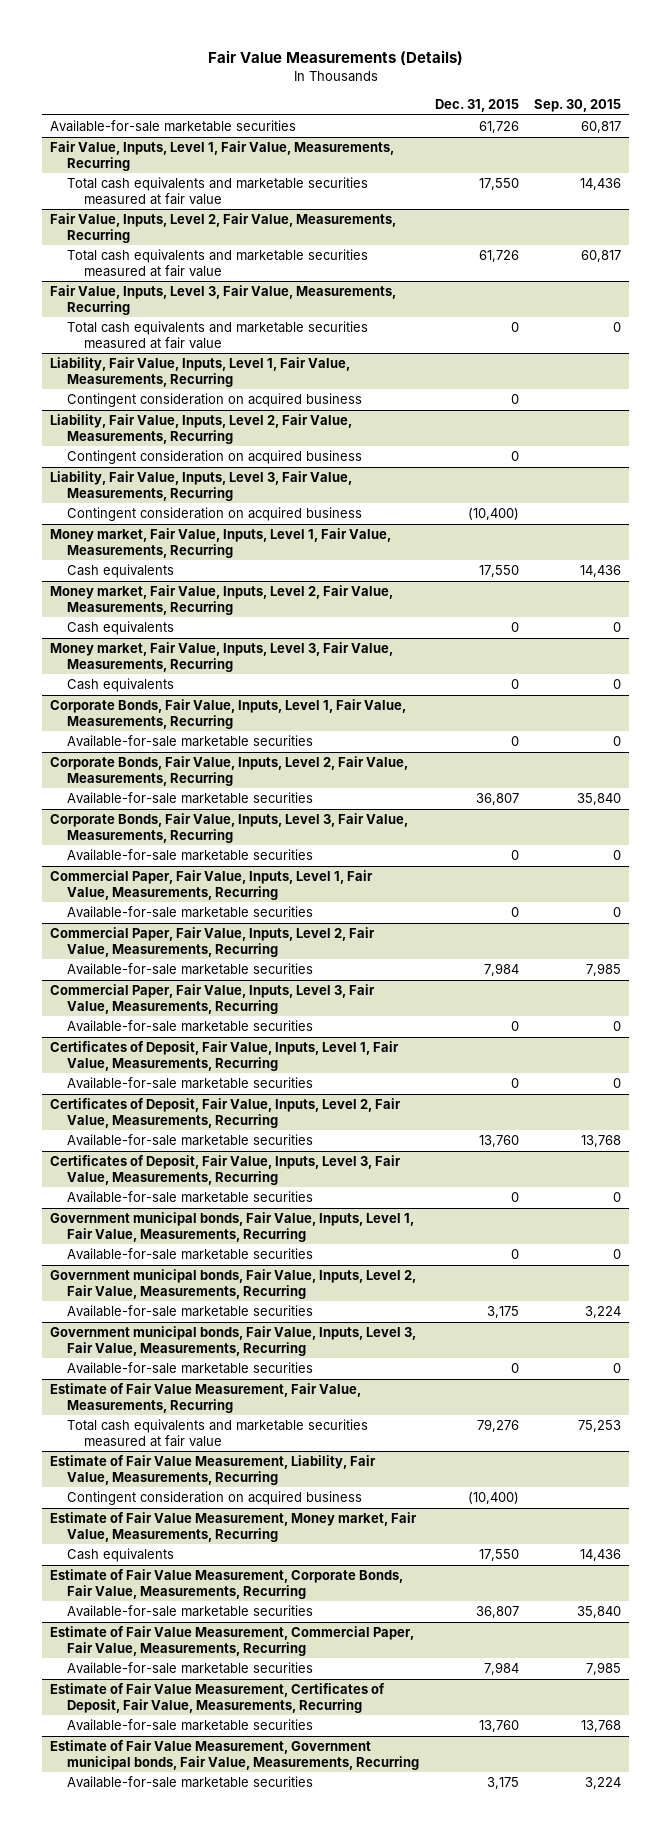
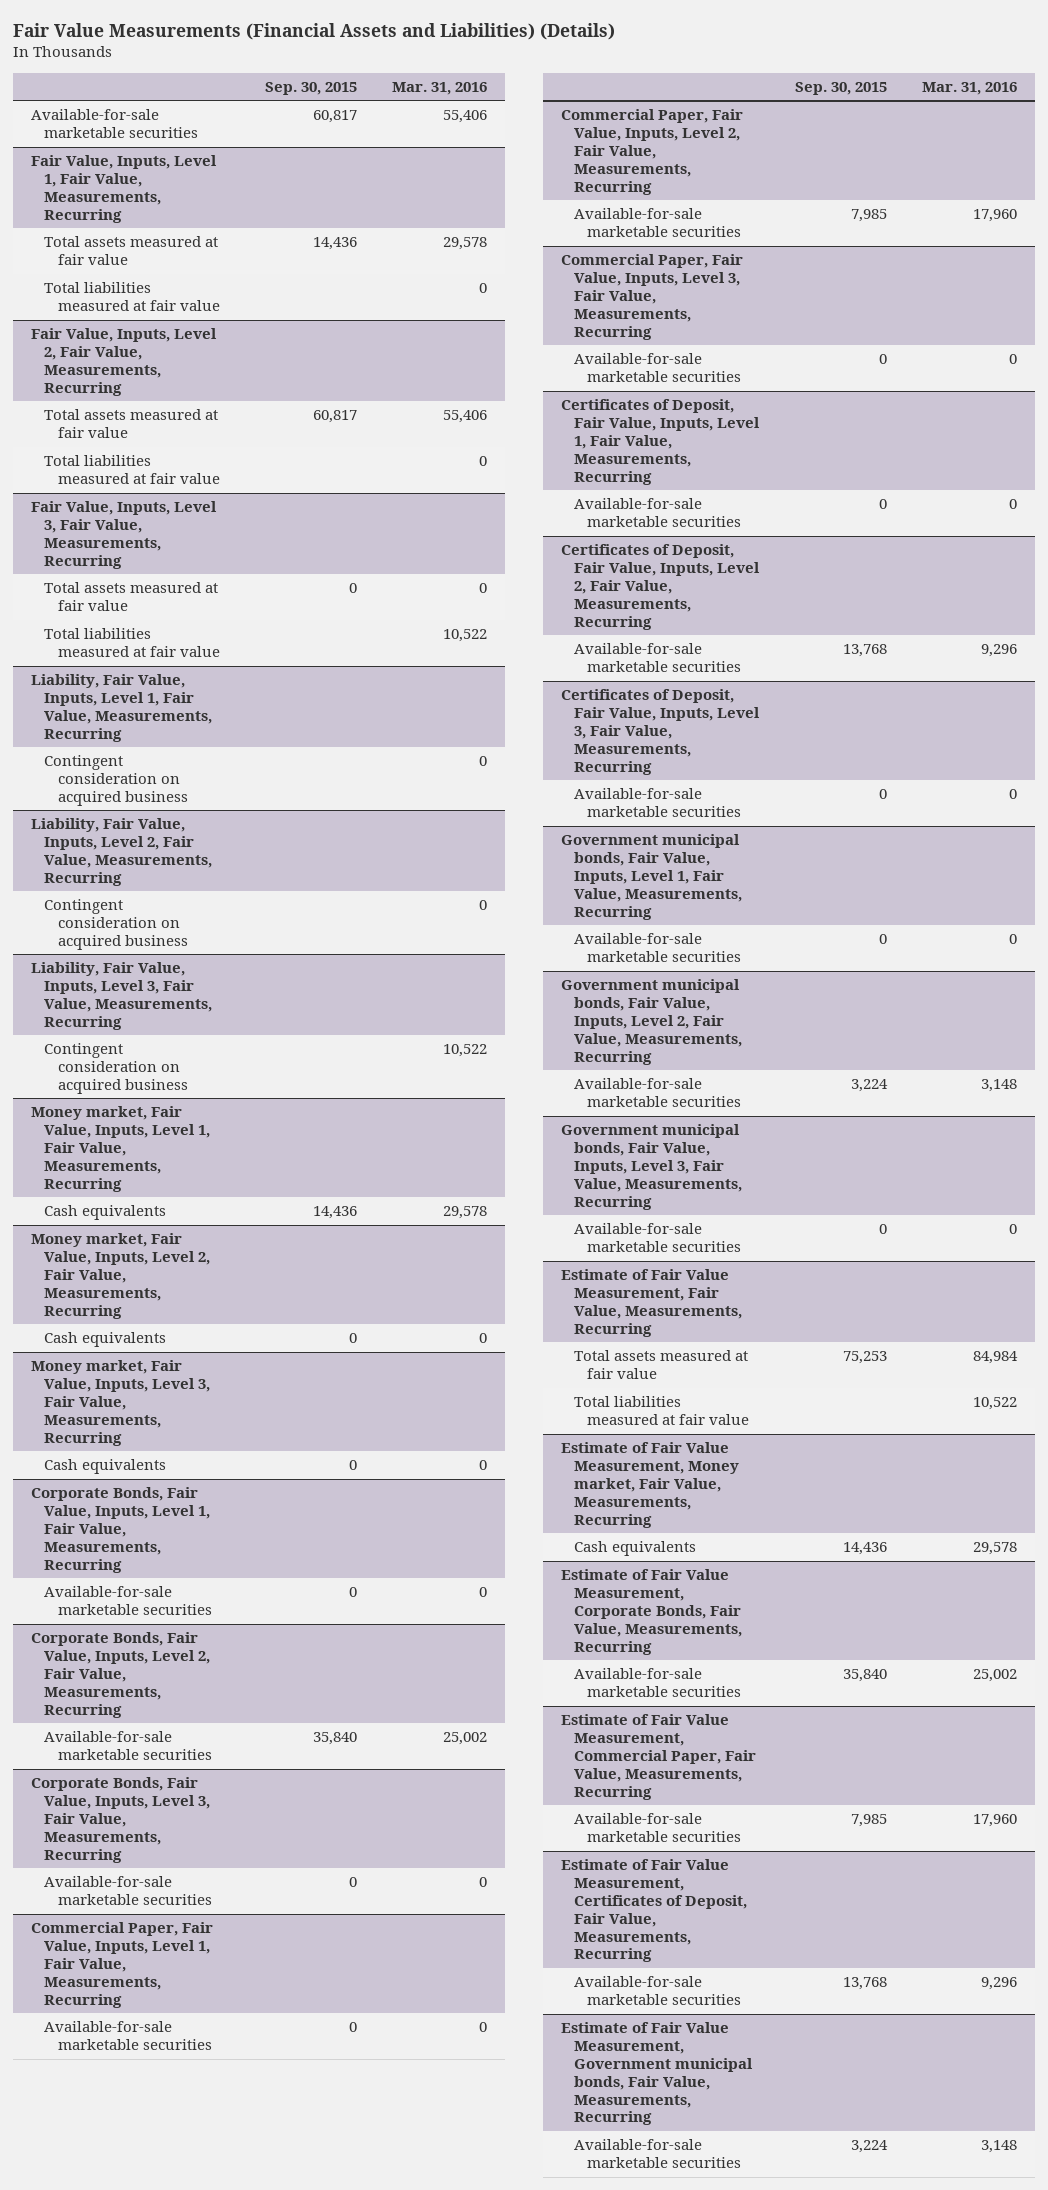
- Fair Value Measurements (Details)
+ Fair Value Measurements (Financial Assets and Liabilities) (Details)
- | Dec. 31, 2015 | Sep. 30, 2015
+ | Sep. 30, 2015 | Mar. 31, 2016
@ Fair Value, Inputs, Level 1, Fair Value, Measurements, Recurring
- Total cash equivalents and marketable securities measured at fair value | 17,550 | 14,436
+ Total assets measured at fair value | 14,436 | 29,578
+ Total liabilities measured at fair value | | 0
@ Fair Value, Inputs, Level 2, Fair Value, Measurements, Recurring
- Total cash equivalents and marketable securities measured at fair value | 61,726 | 60,817
+ Total assets measured at fair value | 60,817 | 55,406
+ Total liabilities measured at fair value | | 0
@ Fair Value, Inputs, Level 3, Fair Value, Measurements, Recurring
- Total cash equivalents and marketable securities measured at fair value | 0 | 0
+ Total assets measured at fair value | 0 | 0
+ Total liabilities measured at fair value | | 10,522
@ Estimate of Fair Value Measurement, Fair Value, Measurements, Recurring
- Total cash equivalents and marketable securities measured at fair value | 79,276 | 75,253
- Estimate of Fair Value Measurement, Liability, Fair Value, Measurements, Recurring
- Contingent consideration on acquired business | (10,400) |
@ Estimate of Fair Value Measurement, Fair Value, Measurements, Recurring
+ Total assets measured at fair value | 75,253 | 84,984
+ Total liabilities measured at fair value | | 10,522

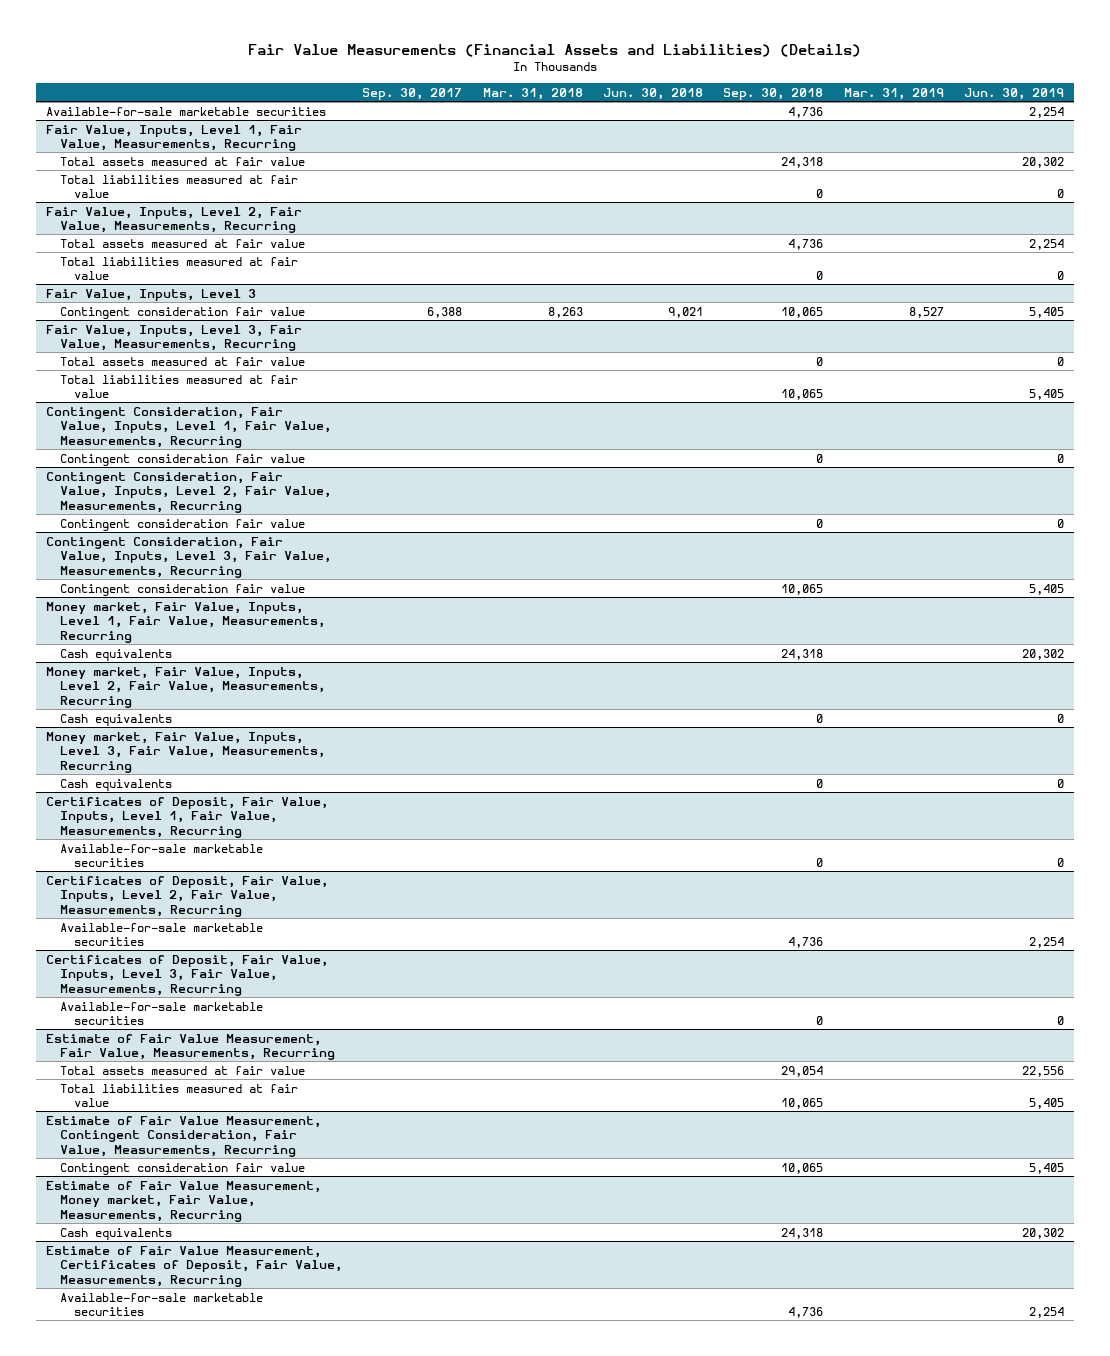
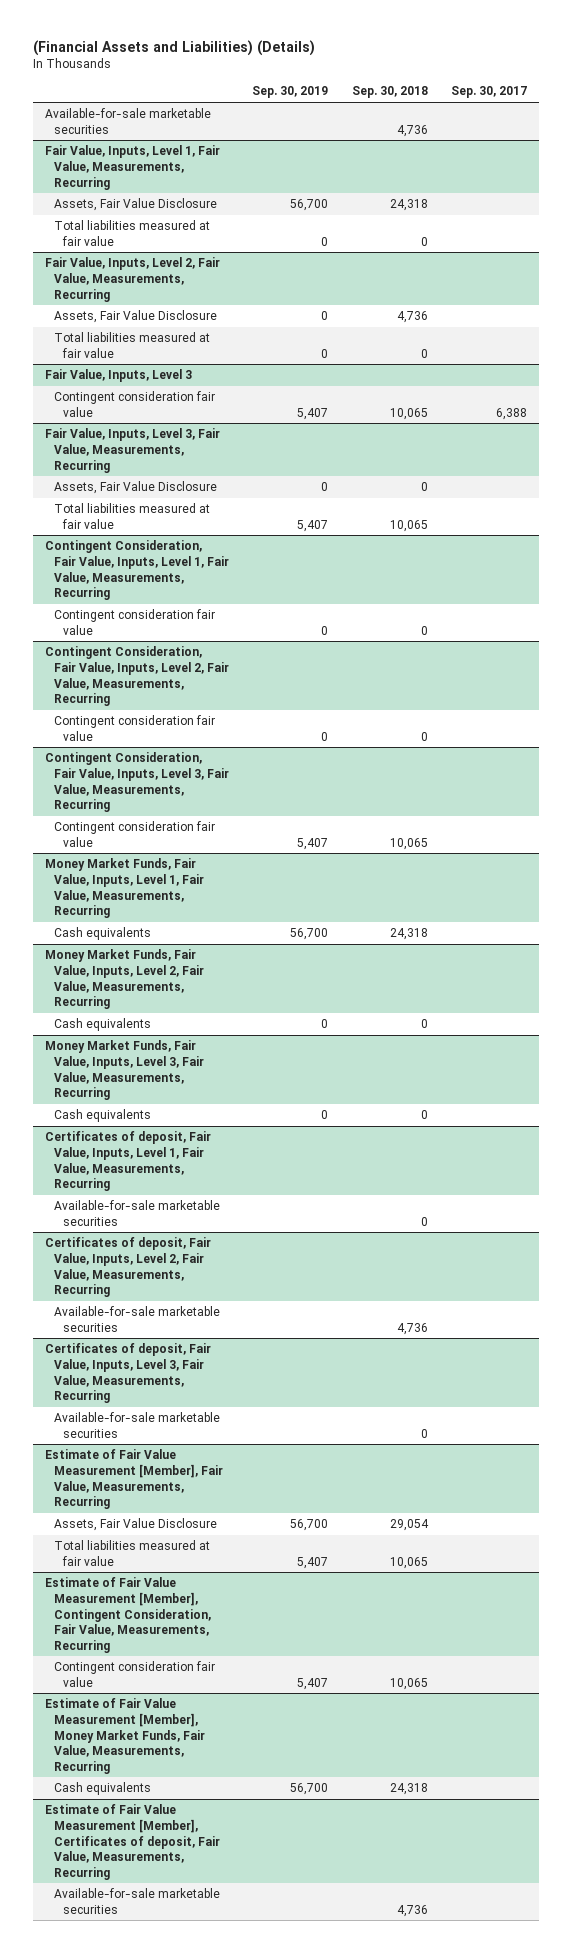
- Fair Value Measurements (Financial Assets and Liabilities) (Details)
+ (Financial Assets and Liabilities) (Details)
- | Sep. 30, 2017 | Mar. 31, 2018 | Jun. 30, 2018 | Sep. 30, 2018 | Mar. 31, 2019 | Jun. 30, 2019
+ | Sep. 30, 2019 | Sep. 30, 2018 | Sep. 30, 2017
@ Fair Value, Inputs, Level 1, Fair Value, Measurements, Recurring
- Total assets measured at fair value | | | | 24,318 | | 20,302
+ Assets, Fair Value Disclosure | 56,700 | 24,318 |
@ Fair Value, Inputs, Level 2, Fair Value, Measurements, Recurring
- Total assets measured at fair value | | | | 4,736 | | 2,254
+ Assets, Fair Value Disclosure | 0 | 4,736 |
@ Fair Value, Inputs, Level 3, Fair Value, Measurements, Recurring
- Total assets measured at fair value | | | | 0 | | 0
+ Assets, Fair Value Disclosure | 0 | 0 |
- Money market, Fair Value, Inputs, Level 1, Fair Value, Measurements, Recurring
+ Money Market Funds, Fair Value, Inputs, Level 1, Fair Value, Measurements, Recurring
- Money market, Fair Value, Inputs, Level 2, Fair Value, Measurements, Recurring
+ Money Market Funds, Fair Value, Inputs, Level 2, Fair Value, Measurements, Recurring
- Money market, Fair Value, Inputs, Level 3, Fair Value, Measurements, Recurring
+ Money Market Funds, Fair Value, Inputs, Level 3, Fair Value, Measurements, Recurring
- Certificates of Deposit, Fair Value, Inputs, Level 1, Fair Value, Measurements, Recurring
+ Certificates of deposit, Fair Value, Inputs, Level 1, Fair Value, Measurements, Recurring
- Certificates of Deposit, Fair Value, Inputs, Level 2, Fair Value, Measurements, Recurring
+ Certificates of deposit, Fair Value, Inputs, Level 2, Fair Value, Measurements, Recurring
- Certificates of Deposit, Fair Value, Inputs, Level 3, Fair Value, Measurements, Recurring
+ Certificates of deposit, Fair Value, Inputs, Level 3, Fair Value, Measurements, Recurring
- Estimate of Fair Value Measurement, Fair Value, Measurements, Recurring
- Total assets measured at fair value | | | | 29,054 | | 22,556
+ Estimate of Fair Value Measurement [Member], Fair Value, Measurements, Recurring
+ Assets, Fair Value Disclosure | 56,700 | 29,054 |
- Estimate of Fair Value Measurement, Contingent Consideration, Fair Value, Measurements, Recurring
+ Estimate of Fair Value Measurement [Member], Contingent Consideration, Fair Value, Measurements, Recurring
- Estimate of Fair Value Measurement, Money market, Fair Value, Measurements, Recurring
+ Estimate of Fair Value Measurement [Member], Money Market Funds, Fair Value, Measurements, Recurring
- Estimate of Fair Value Measurement, Certificates of Deposit, Fair Value, Measurements, Recurring
+ Estimate of Fair Value Measurement [Member], Certificates of deposit, Fair Value, Measurements, Recurring

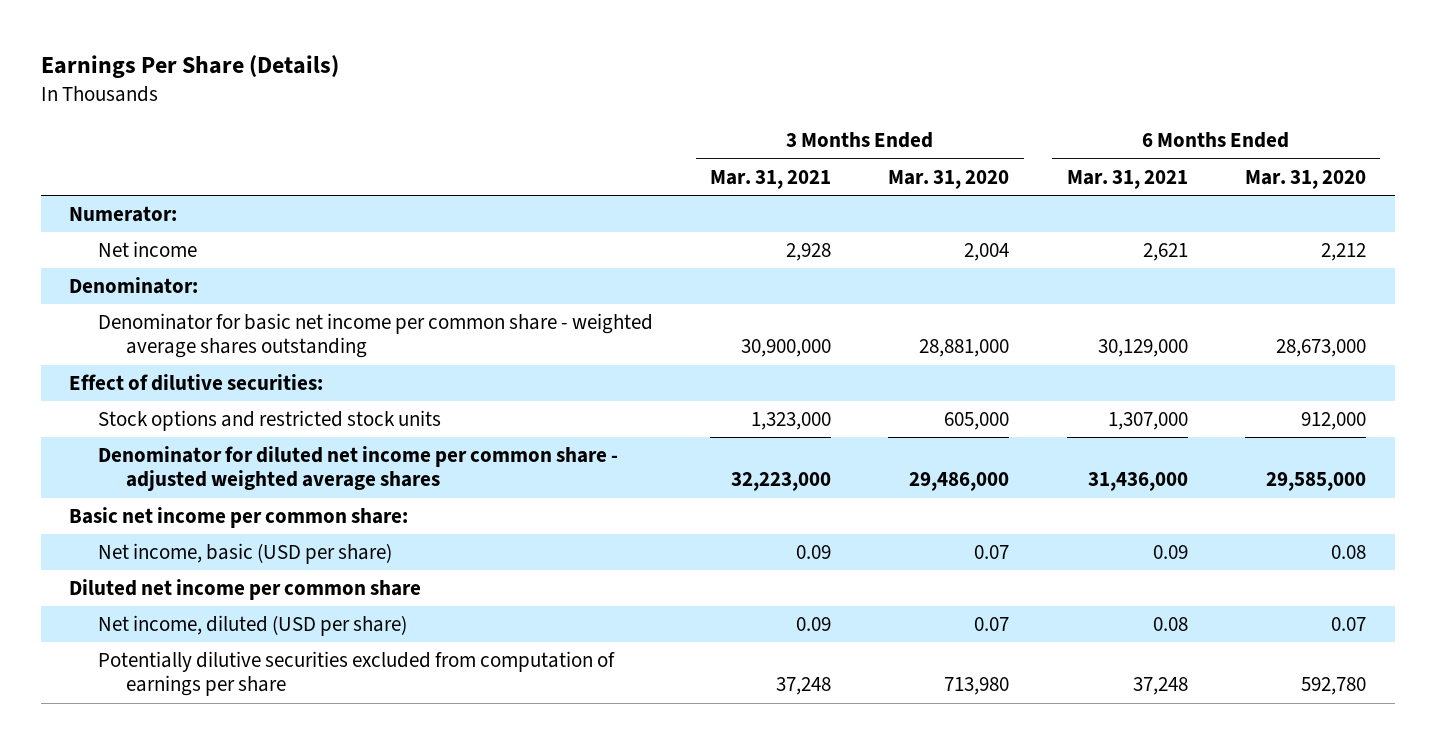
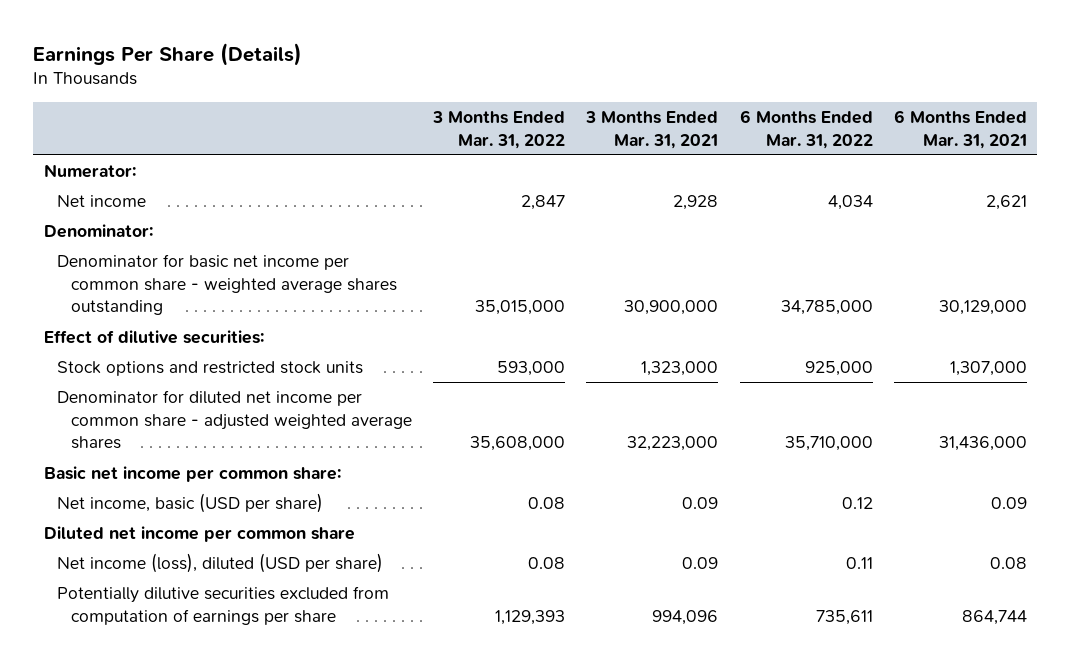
- | 3 Months Ended Mar. 31, 2021 | 3 Months Ended Mar. 31, 2020 | 6 Months Ended Mar. 31, 2021 | 6 Months Ended Mar. 31, 2020
+ | 3 Months Ended Mar. 31, 2022 | 3 Months Ended Mar. 31, 2021 | 6 Months Ended Mar. 31, 2022 | 6 Months Ended Mar. 31, 2021
- Net income, diluted (USD per share) | 0.09 | 0.07 | 0.08 | 0.07
- Potentially dilutive securities excluded from computation of earnings per share | 37,248 | 713,980 | 37,248 | 592,780
+ Net income (loss), diluted (USD per share) | 0.08 | 0.09 | 0.11 | 0.08
+ Potentially dilutive securities excluded from computation of earnings per share | 1,129,393 | 994,096 | 735,611 | 864,744

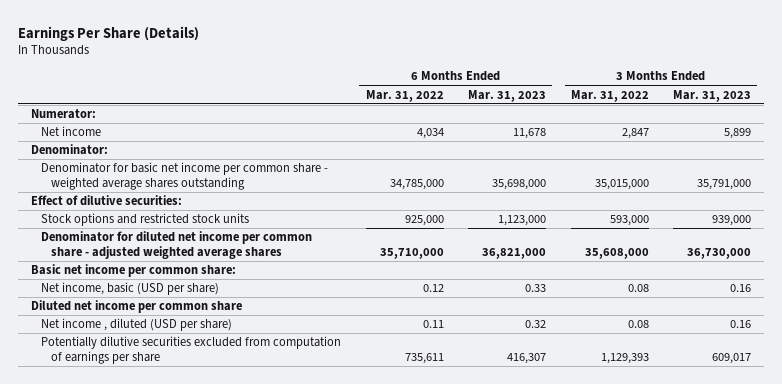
- | 3 Months Ended Mar. 31, 2022 | 3 Months Ended Mar. 31, 2021 | 6 Months Ended Mar. 31, 2022 | 6 Months Ended Mar. 31, 2021
+ | 6 Months Ended Mar. 31, 2022 | 6 Months Ended Mar. 31, 2023 | 3 Months Ended Mar. 31, 2022 | 3 Months Ended Mar. 31, 2023
- Net income (loss), diluted (USD per share) | 0.08 | 0.09 | 0.11 | 0.08
+ Net income , diluted (USD per share) | 0.11 | 0.32 | 0.08 | 0.16

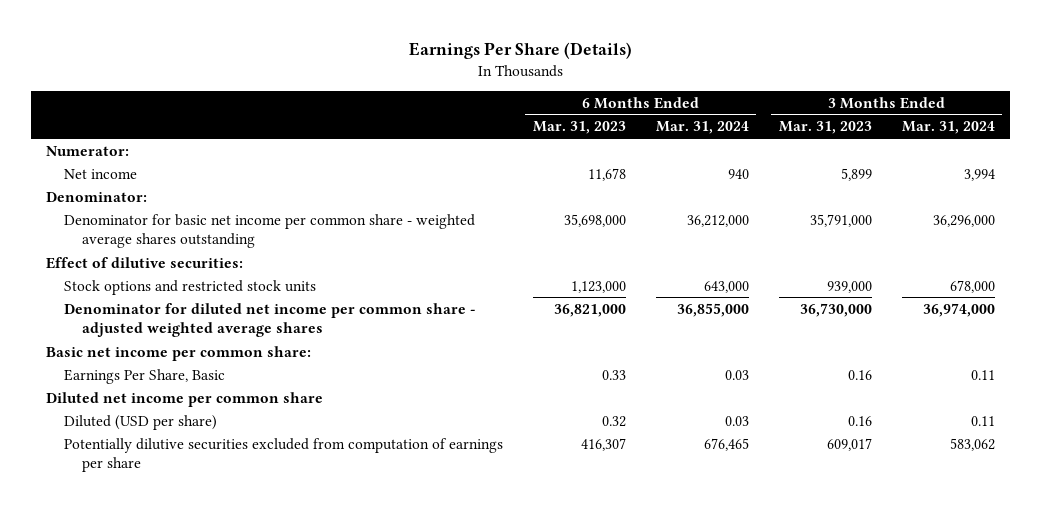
- | 6 Months Ended Mar. 31, 2022 | 6 Months Ended Mar. 31, 2023 | 3 Months Ended Mar. 31, 2022 | 3 Months Ended Mar. 31, 2023
+ | 6 Months Ended Mar. 31, 2023 | 6 Months Ended Mar. 31, 2024 | 3 Months Ended Mar. 31, 2023 | 3 Months Ended Mar. 31, 2024
- Net income, basic (USD per share) | 0.12 | 0.33 | 0.08 | 0.16
+ Earnings Per Share, Basic | 0.33 | 0.03 | 0.16 | 0.11
- Net income , diluted (USD per share) | 0.11 | 0.32 | 0.08 | 0.16
+ Diluted (USD per share) | 0.32 | 0.03 | 0.16 | 0.11

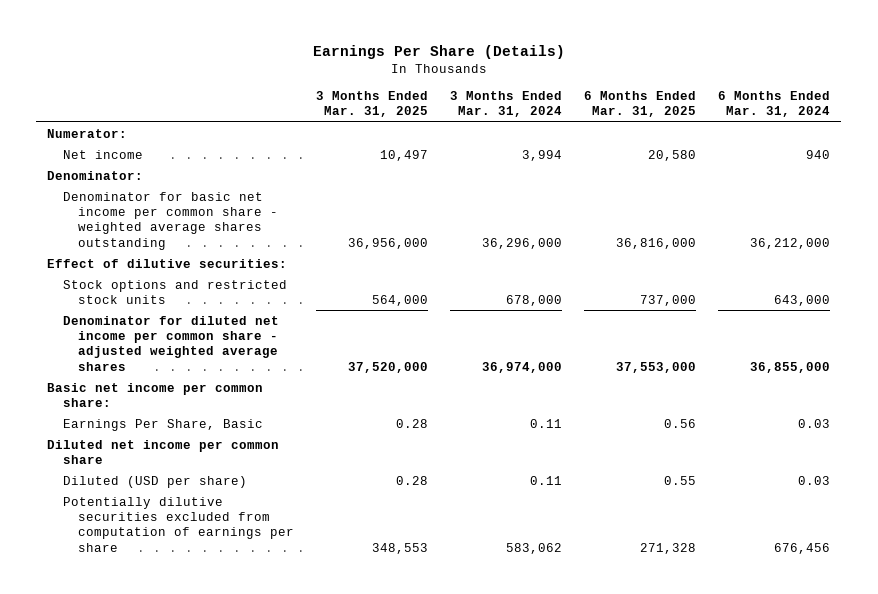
- | 6 Months Ended Mar. 31, 2023 | 6 Months Ended Mar. 31, 2024 | 3 Months Ended Mar. 31, 2023 | 3 Months Ended Mar. 31, 2024
+ | 3 Months Ended Mar. 31, 2025 | 3 Months Ended Mar. 31, 2024 | 6 Months Ended Mar. 31, 2025 | 6 Months Ended Mar. 31, 2024
- Potentially dilutive securities excluded from computation of earnings per share | 416,307 | 676,465 | 609,017 | 583,062
+ Potentially dilutive securities excluded from computation of earnings per share | 348,553 | 583,062 | 271,328 | 676,456

